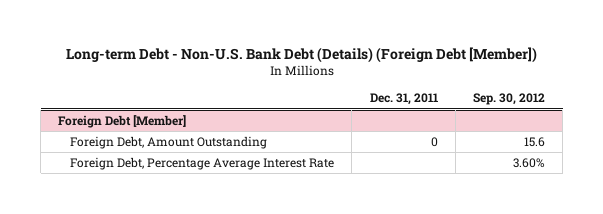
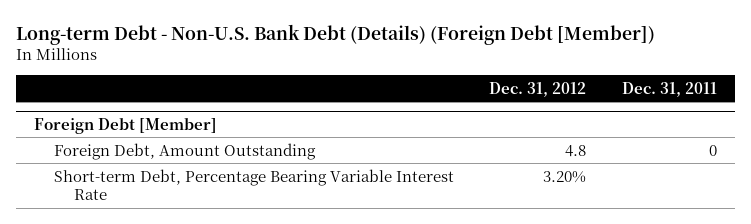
- | Dec. 31, 2011 | Sep. 30, 2012
+ | Dec. 31, 2012 | Dec. 31, 2011
@ Foreign Debt [Member]
- Foreign Debt, Percentage Average Interest Rate | | 3.60%
+ Short-term Debt, Percentage Bearing Variable Interest Rate | 3.20% |

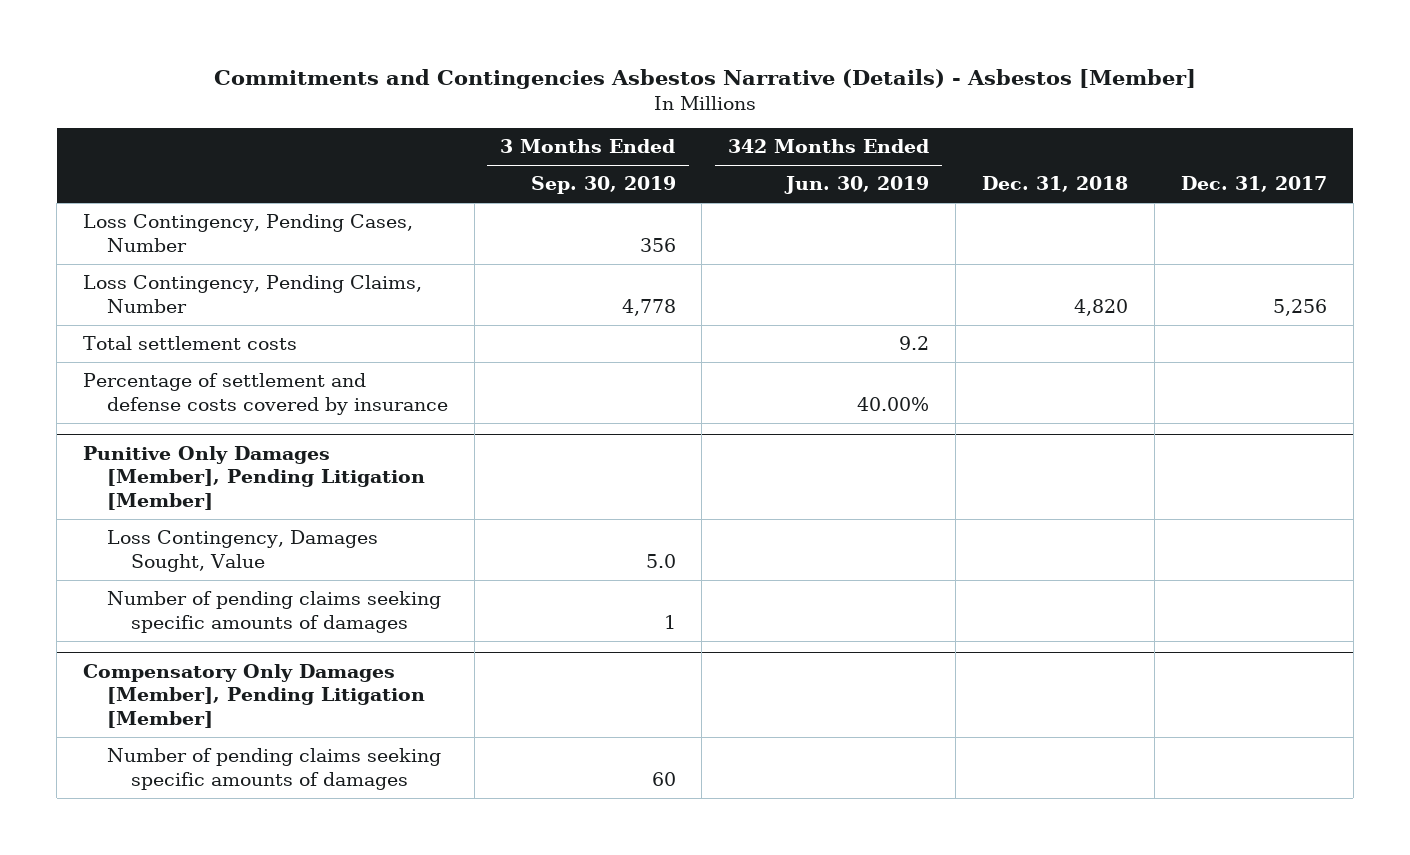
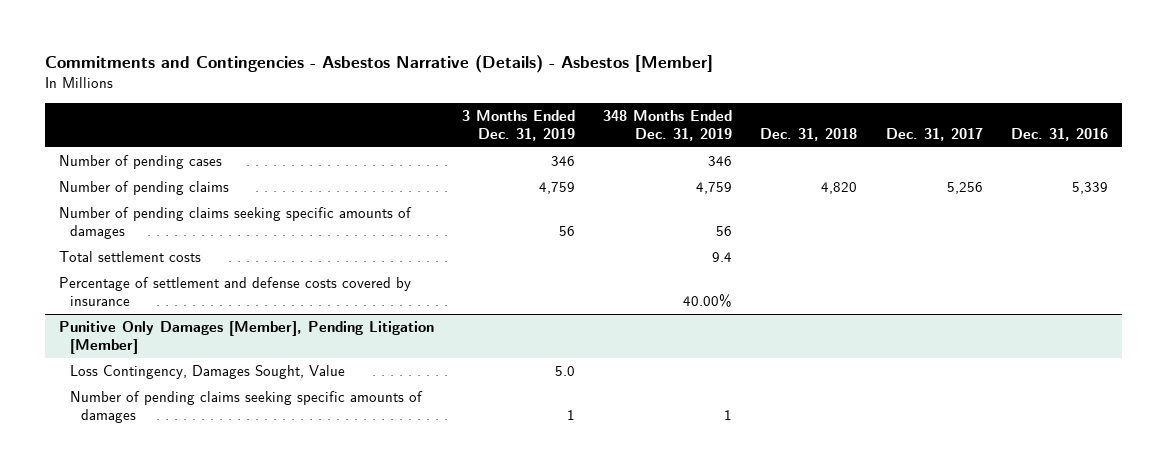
- Commitments and Contingencies Asbestos Narrative (Details) - Asbestos [Member]
+ Commitments and Contingencies - Asbestos Narrative (Details) - Asbestos [Member]
- | 3 Months Ended Sep. 30, 2019 | 342 Months Ended Jun. 30, 2019 | Dec. 31, 2018 | Dec. 31, 2017
+ | 3 Months Ended Dec. 31, 2019 | 348 Months Ended Dec. 31, 2019 | Dec. 31, 2018 | Dec. 31, 2017 | Dec. 31, 2016
- Loss Contingency, Pending Cases, Number | 356 | | |
- Loss Contingency, Pending Claims, Number | 4,778 | | 4,820 | 5,256
+ Number of pending cases | 346 | 346 | | |
+ Number of pending claims | 4,759 | 4,759 | 4,820 | 5,256 | 5,339
+ Number of pending claims seeking specific amounts of damages | 56 | 56 | | |
- Compensatory Only Damages [Member], Pending Litigation [Member]
- Number of pending claims seeking specific amounts of damages | 60 | | |

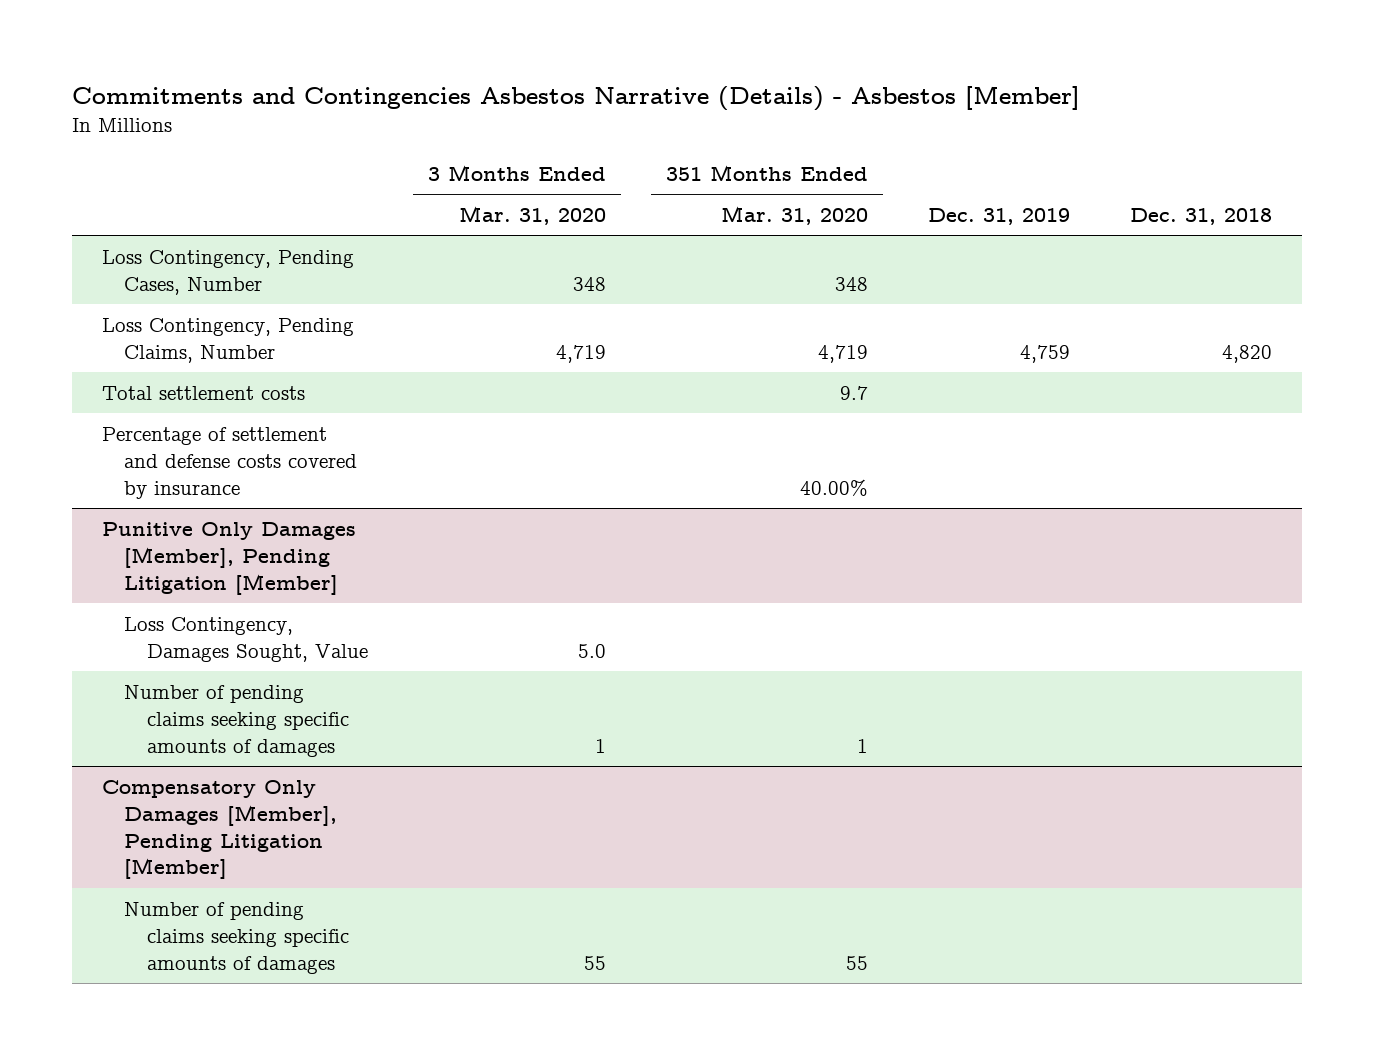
- Commitments and Contingencies - Asbestos Narrative (Details) - Asbestos [Member]
+ Commitments and Contingencies Asbestos Narrative (Details) - Asbestos [Member]
- | 3 Months Ended Dec. 31, 2019 | 348 Months Ended Dec. 31, 2019 | Dec. 31, 2018 | Dec. 31, 2017 | Dec. 31, 2016
+ | 3 Months Ended Mar. 31, 2020 | 351 Months Ended Mar. 31, 2020 | Dec. 31, 2019 | Dec. 31, 2018
- Number of pending cases | 346 | 346 | | |
- Number of pending claims | 4,759 | 4,759 | 4,820 | 5,256 | 5,339
- Number of pending claims seeking specific amounts of damages | 56 | 56 | | |
+ Loss Contingency, Pending Cases, Number | 348 | 348 | |
+ Loss Contingency, Pending Claims, Number | 4,719 | 4,719 | 4,759 | 4,820
+ Compensatory Only Damages [Member], Pending Litigation [Member]
+ Number of pending claims seeking specific amounts of damages | 55 | 55 | |

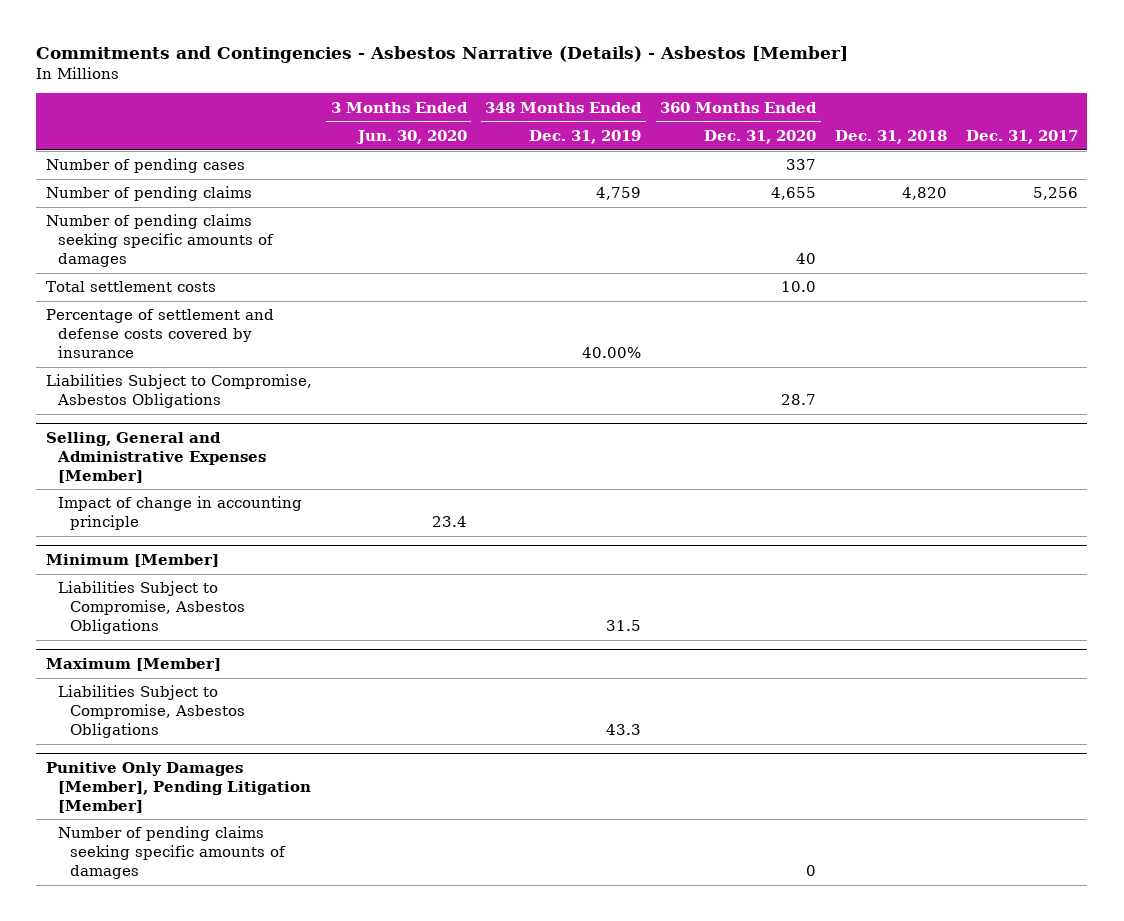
- Commitments and Contingencies Asbestos Narrative (Details) - Asbestos [Member]
+ Commitments and Contingencies - Asbestos Narrative (Details) - Asbestos [Member]
- | 3 Months Ended Mar. 31, 2020 | 351 Months Ended Mar. 31, 2020 | Dec. 31, 2019 | Dec. 31, 2018
+ | 3 Months Ended Jun. 30, 2020 | 348 Months Ended Dec. 31, 2019 | 360 Months Ended Dec. 31, 2020 | Dec. 31, 2018 | Dec. 31, 2017
- Loss Contingency, Pending Cases, Number | 348 | 348 | |
- Loss Contingency, Pending Claims, Number | 4,719 | 4,719 | 4,759 | 4,820
+ Number of pending cases | | | 337 | |
+ Number of pending claims | | 4,759 | 4,655 | 4,820 | 5,256
+ Number of pending claims seeking specific amounts of damages | | | 40 | |
+ Liabilities Subject to Compromise, Asbestos Obligations | | | 28.7 | |
+ Selling, General and Administrative Expenses [Member]
+ Impact of change in accounting principle | 23.4 | | | |
+ Minimum [Member]
+ Liabilities Subject to Compromise, Asbestos Obligations | | 31.5 | | |
+ Maximum [Member]
+ Liabilities Subject to Compromise, Asbestos Obligations | | 43.3 | | |
@ Punitive Only Damages [Member], Pending Litigation [Member]
- Loss Contingency, Damages Sought, Value | 5.0 | | |
- Compensatory Only Damages [Member], Pending Litigation [Member]
- Number of pending claims seeking specific amounts of damages | 55 | 55 | |

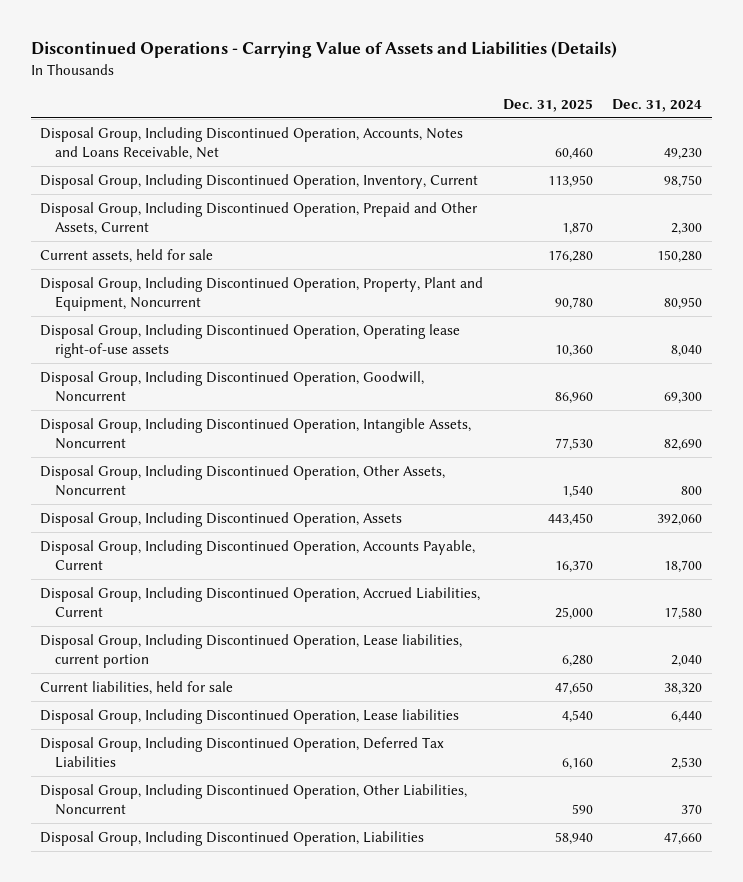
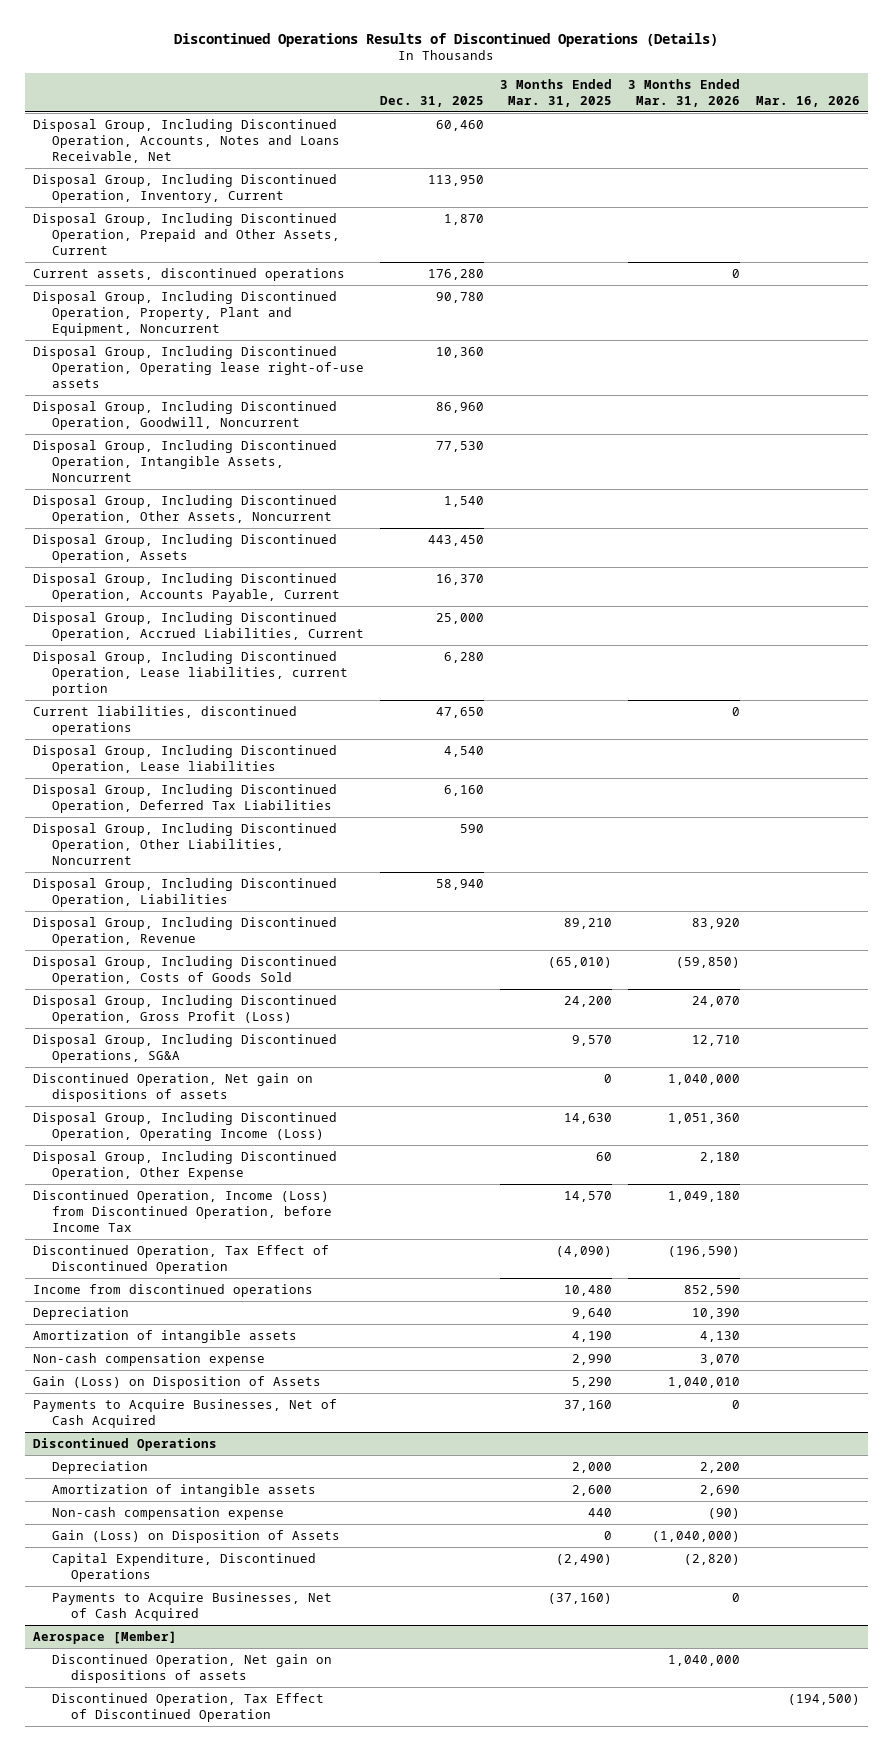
- Discontinued Operations - Carrying Value of Assets and Liabilities (Details)
+ Discontinued Operations Results of Discontinued Operations (Details)
- | Dec. 31, 2025 | Dec. 31, 2024
+ | Dec. 31, 2025 | 3 Months Ended Mar. 31, 2025 | 3 Months Ended Mar. 31, 2026 | Mar. 16, 2026
- Current assets, held for sale | 176,280 | 150,280
+ Current assets, discontinued operations | 176,280 | | 0 |
- Current liabilities, held for sale | 47,650 | 38,320
+ Current liabilities, discontinued operations | 47,650 | | 0 |
+ Disposal Group, Including Discontinued Operation, Revenue | | 89,210 | 83,920 |
+ Disposal Group, Including Discontinued Operation, Costs of Goods Sold | | (65,010) | (59,850) |
+ Disposal Group, Including Discontinued Operation, Gross Profit (Loss) | | 24,200 | 24,070 |
+ Disposal Group, Including Discontinued Operations, SG&A | | 9,570 | 12,710 |
+ Discontinued Operation, Net gain on dispositions of assets | | 0 | 1,040,000 |
+ Disposal Group, Including Discontinued Operation, Operating Income (Loss) | | 14,630 | 1,051,360 |
+ Disposal Group, Including Discontinued Operation, Other Expense | | 60 | 2,180 |
+ Discontinued Operation, Income (Loss) from Discontinued Operation, before Income Tax | | 14,570 | 1,049,180 |
+ Discontinued Operation, Tax Effect of Discontinued Operation | | (4,090) | (196,590) |
+ Income from discontinued operations | | 10,480 | 852,590 |
+ Depreciation | | 9,640 | 10,390 |
+ Amortization of intangible assets | | 4,190 | 4,130 |
+ Non-cash compensation expense | | 2,990 | 3,070 |
+ Gain (Loss) on Disposition of Assets | | 5,290 | 1,040,010 |
+ Payments to Acquire Businesses, Net of Cash Acquired | | 37,160 | 0 |
+ Discontinued Operations
+ Depreciation | | 2,000 | 2,200 |
+ Amortization of intangible assets | | 2,600 | 2,690 |
+ Non-cash compensation expense | | 440 | (90) |
+ Gain (Loss) on Disposition of Assets | | 0 | (1,040,000) |
+ Capital Expenditure, Discontinued Operations | | (2,490) | (2,820) |
+ Payments to Acquire Businesses, Net of Cash Acquired | | (37,160) | 0 |
+ Aerospace [Member]
+ Discontinued Operation, Net gain on dispositions of assets | | | 1,040,000 |
+ Discontinued Operation, Tax Effect of Discontinued Operation | | | | (194,500)

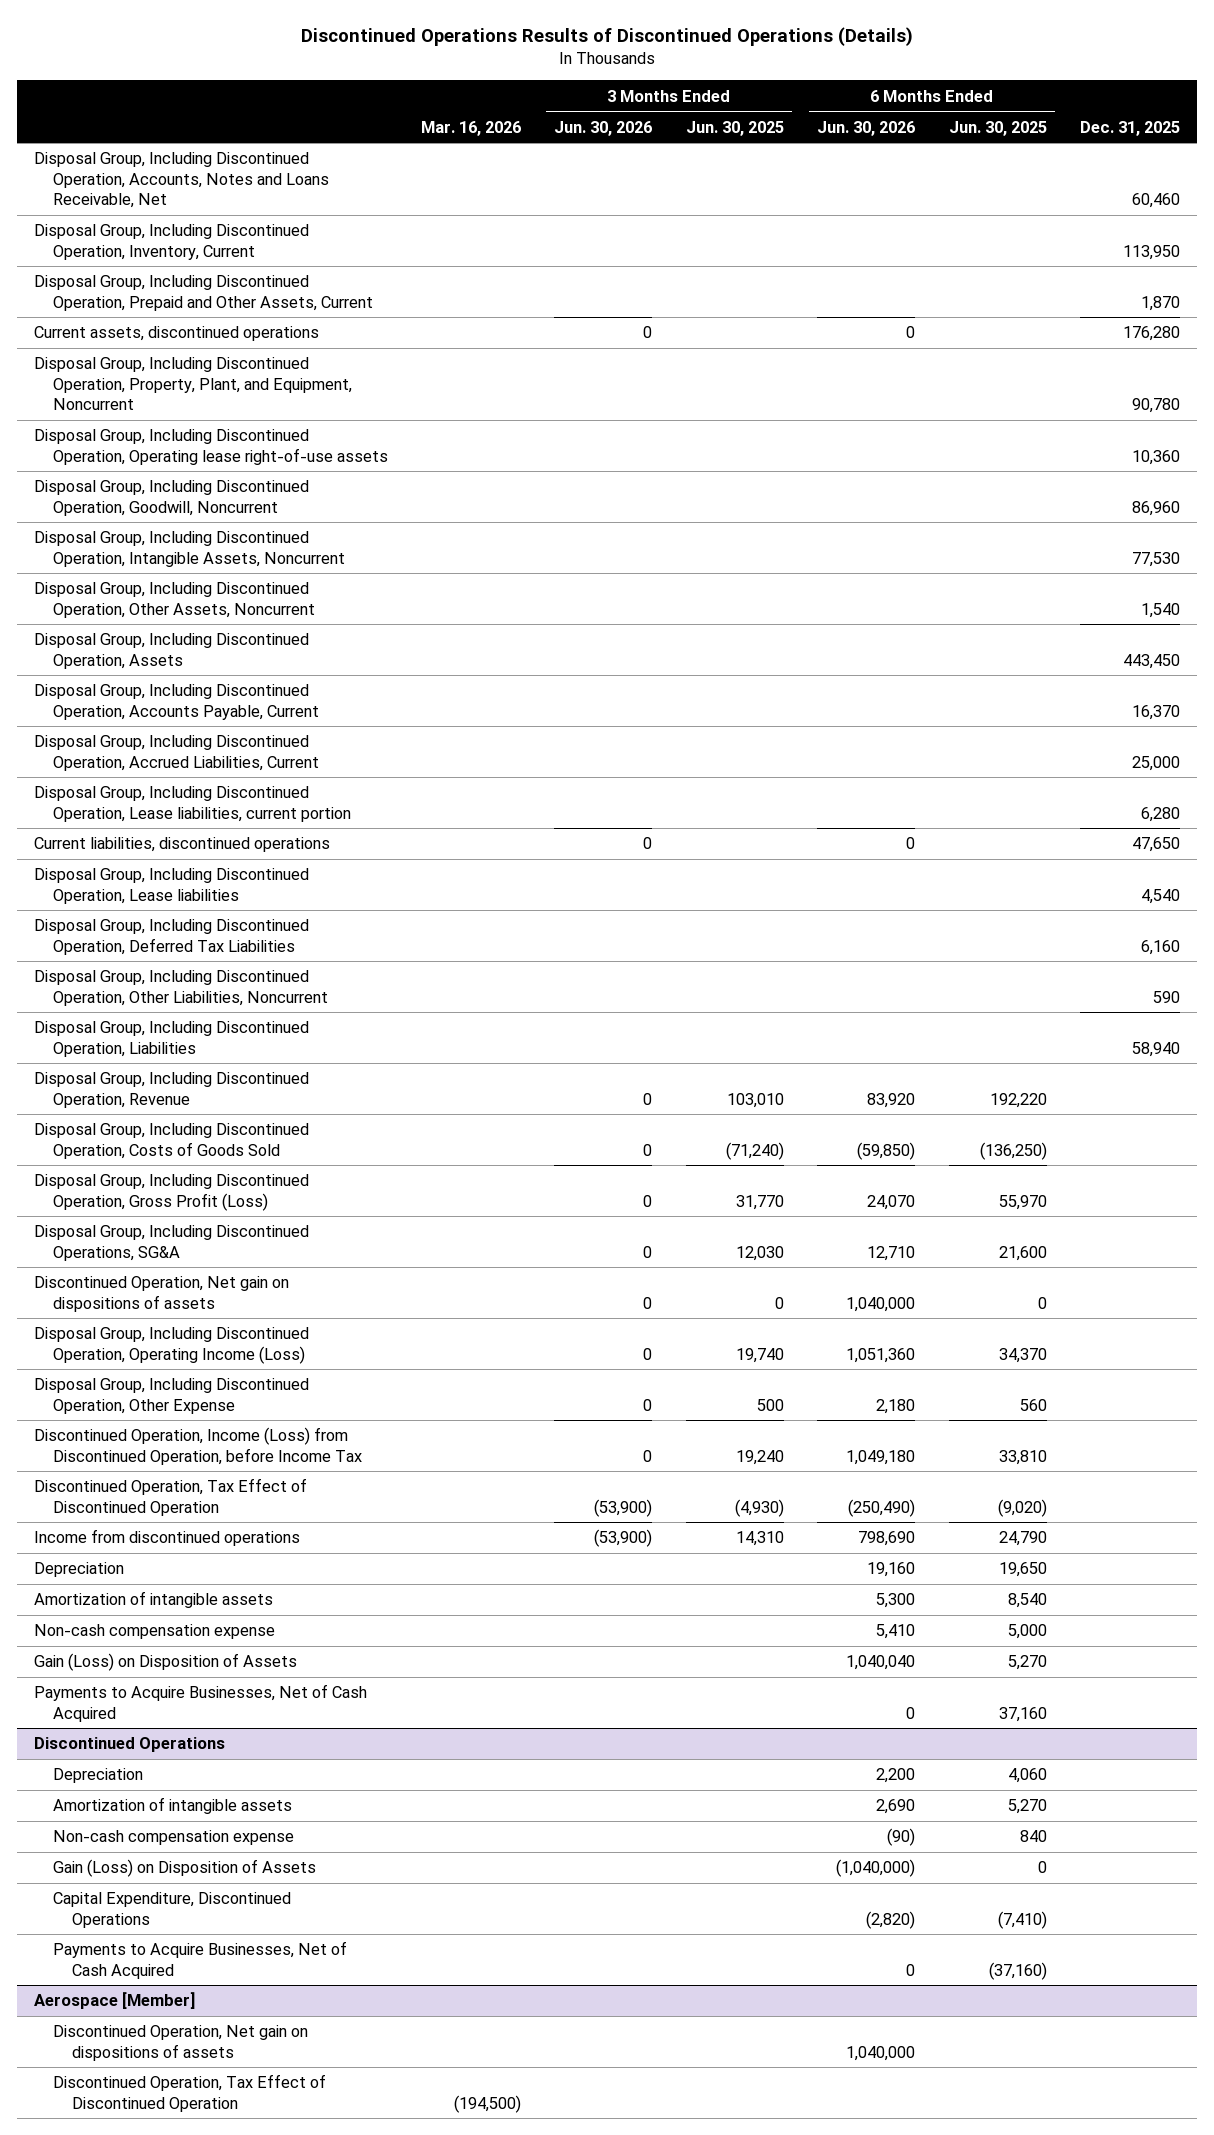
- | Dec. 31, 2025 | 3 Months Ended Mar. 31, 2025 | 3 Months Ended Mar. 31, 2026 | Mar. 16, 2026
+ | Mar. 16, 2026 | 3 Months Ended Jun. 30, 2026 | 3 Months Ended Jun. 30, 2025 | 6 Months Ended Jun. 30, 2026 | 6 Months Ended Jun. 30, 2025 | Dec. 31, 2025
- Disposal Group, Including Discontinued Operation, Property, Plant and Equipment, Noncurrent | 90,780 | | |
+ Disposal Group, Including Discontinued Operation, Property, Plant, and Equipment, Noncurrent | | | | | | 90,780

